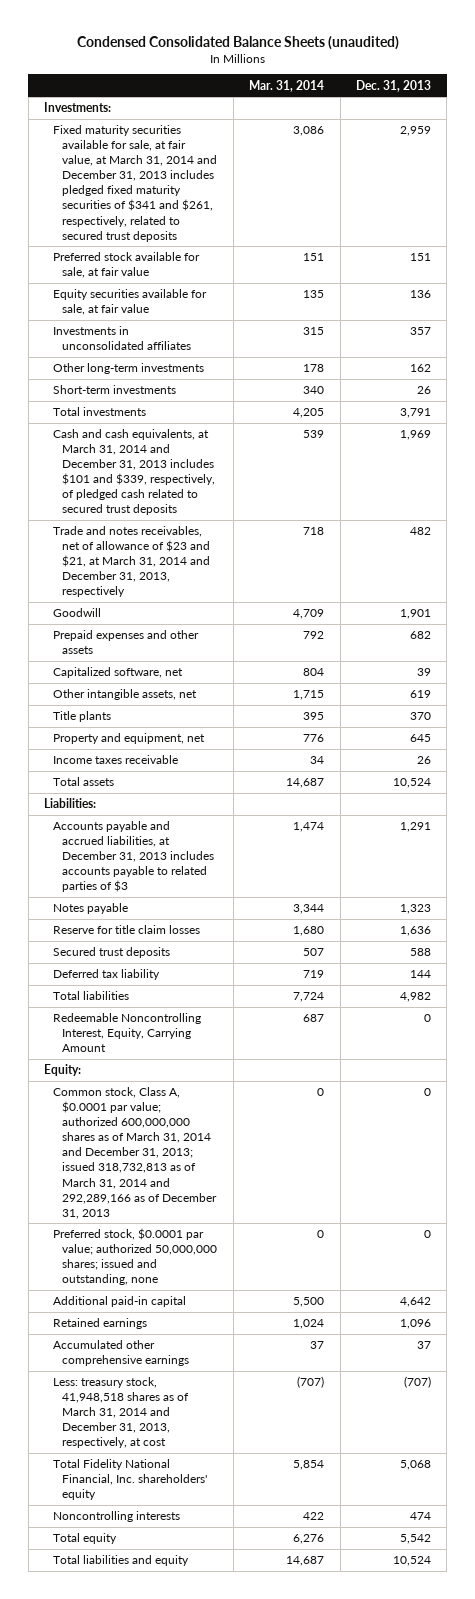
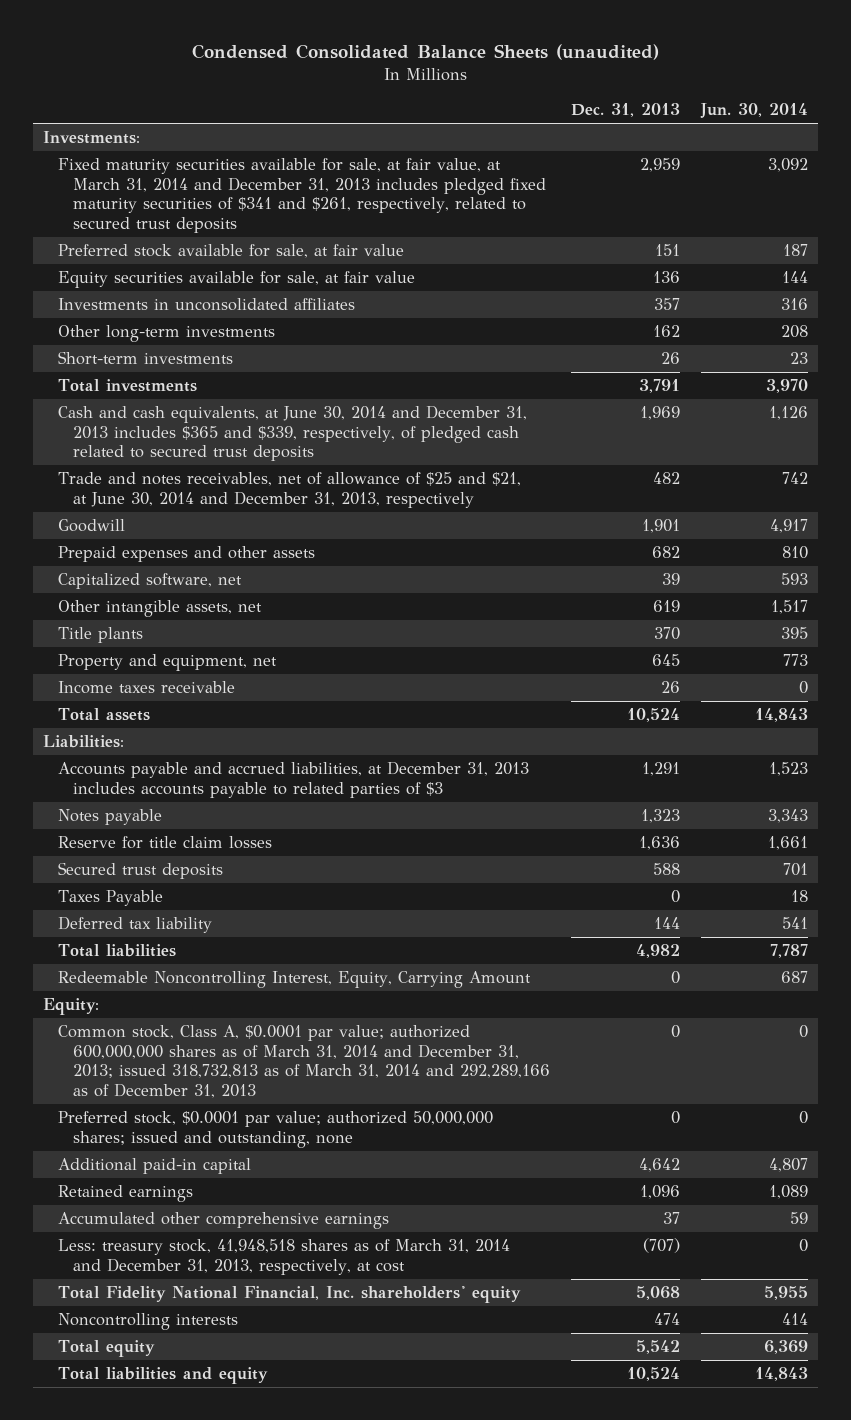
- | Mar. 31, 2014 | Dec. 31, 2013
+ | Dec. 31, 2013 | Jun. 30, 2014
- Cash and cash equivalents, at March 31, 2014 and December 31, 2013 includes $101 and $339, respectively, of pledged cash related to secured trust deposits | 539 | 1,969
- Trade and notes receivables, net of allowance of $23 and $21, at March 31, 2014 and December 31, 2013, respectively | 718 | 482
+ Cash and cash equivalents, at June 30, 2014 and December 31, 2013 includes $365 and $339, respectively, of pledged cash related to secured trust deposits | 1,969 | 1,126
+ Trade and notes receivables, net of allowance of $25 and $21, at June 30, 2014 and December 31, 2013, respectively | 482 | 742
+ Taxes Payable | 0 | 18

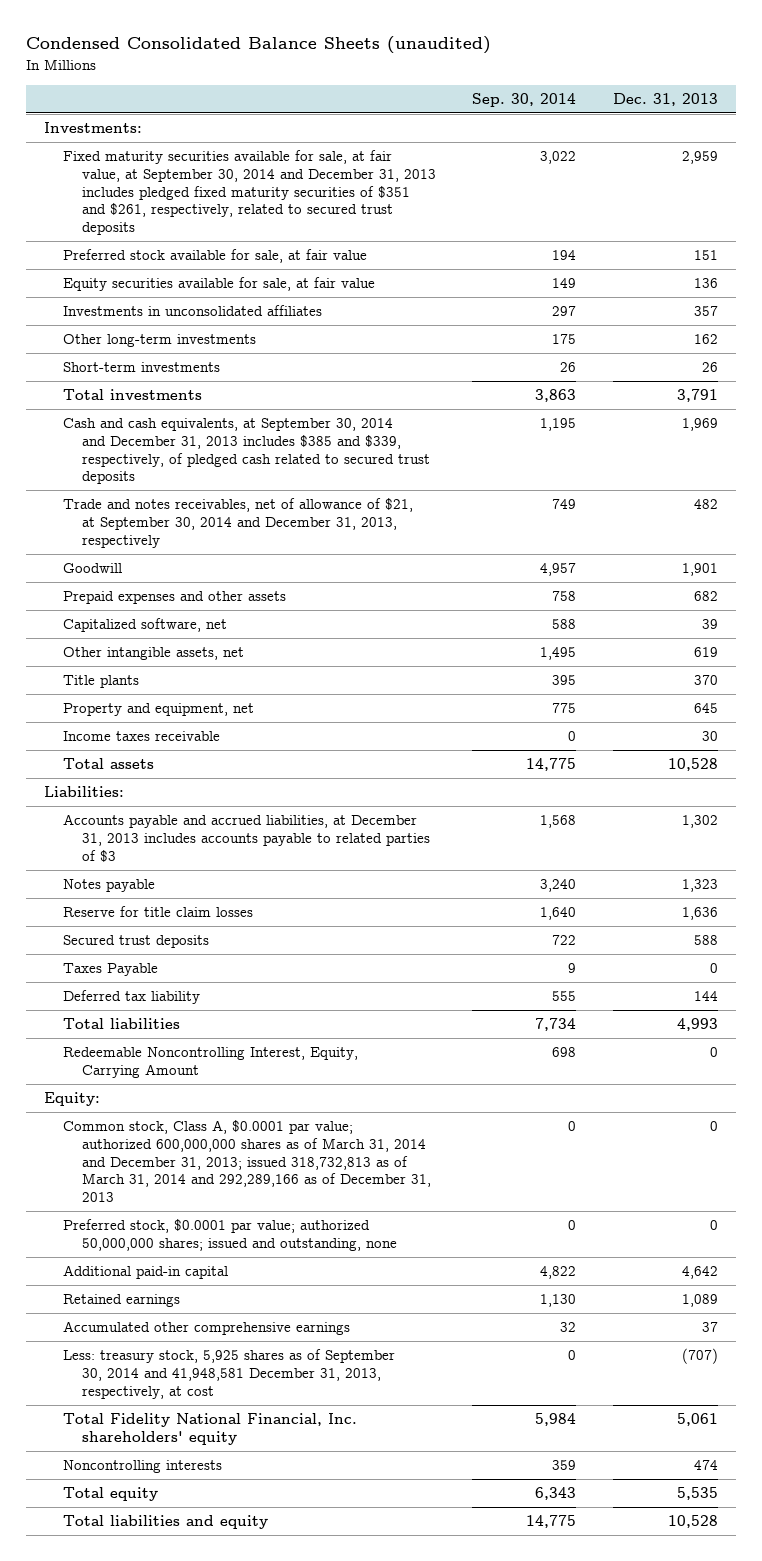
- | Dec. 31, 2013 | Jun. 30, 2014
+ | Sep. 30, 2014 | Dec. 31, 2013
- Fixed maturity securities available for sale, at fair value, at March 31, 2014 and December 31, 2013 includes pledged fixed maturity securities of $341 and $261, respectively, related to secured trust deposits | 2,959 | 3,092
+ Fixed maturity securities available for sale, at fair value, at September 30, 2014 and December 31, 2013 includes pledged fixed maturity securities of $351 and $261, respectively, related to secured trust deposits | 3,022 | 2,959
- Cash and cash equivalents, at June 30, 2014 and December 31, 2013 includes $365 and $339, respectively, of pledged cash related to secured trust deposits | 1,969 | 1,126
- Trade and notes receivables, net of allowance of $25 and $21, at June 30, 2014 and December 31, 2013, respectively | 482 | 742
+ Cash and cash equivalents, at September 30, 2014 and December 31, 2013 includes $385 and $339, respectively, of pledged cash related to secured trust deposits | 1,195 | 1,969
+ Trade and notes receivables, net of allowance of $21, at September 30, 2014 and December 31, 2013, respectively | 749 | 482
- Income taxes receivable | 26 | 0
- Total assets | 10,524 | 14,843
+ Income taxes receivable | 0 | 30
+ Total assets | 14,775 | 10,528
- Accounts payable and accrued liabilities, at December 31, 2013 includes accounts payable to related parties of $3 | 1,291 | 1,523
+ Accounts payable and accrued liabilities, at December 31, 2013 includes accounts payable to related parties of $3 | 1,568 | 1,302
- Total liabilities | 4,982 | 7,787
+ Total liabilities | 7,734 | 4,993
- Retained earnings | 1,096 | 1,089
+ Retained earnings | 1,130 | 1,089
- Less: treasury stock, 41,948,518 shares as of March 31, 2014 and December 31, 2013, respectively, at cost | (707) | 0
- Total Fidelity National Financial, Inc. shareholders' equity | 5,068 | 5,955
+ Less: treasury stock, 5,925 shares as of September 30, 2014 and 41,948,581 December 31, 2013, respectively, at cost | 0 | (707)
+ Total Fidelity National Financial, Inc. shareholders' equity | 5,984 | 5,061
- Total equity | 5,542 | 6,369
- Total liabilities and equity | 10,524 | 14,843
+ Total equity | 6,343 | 5,535
+ Total liabilities and equity | 14,775 | 10,528

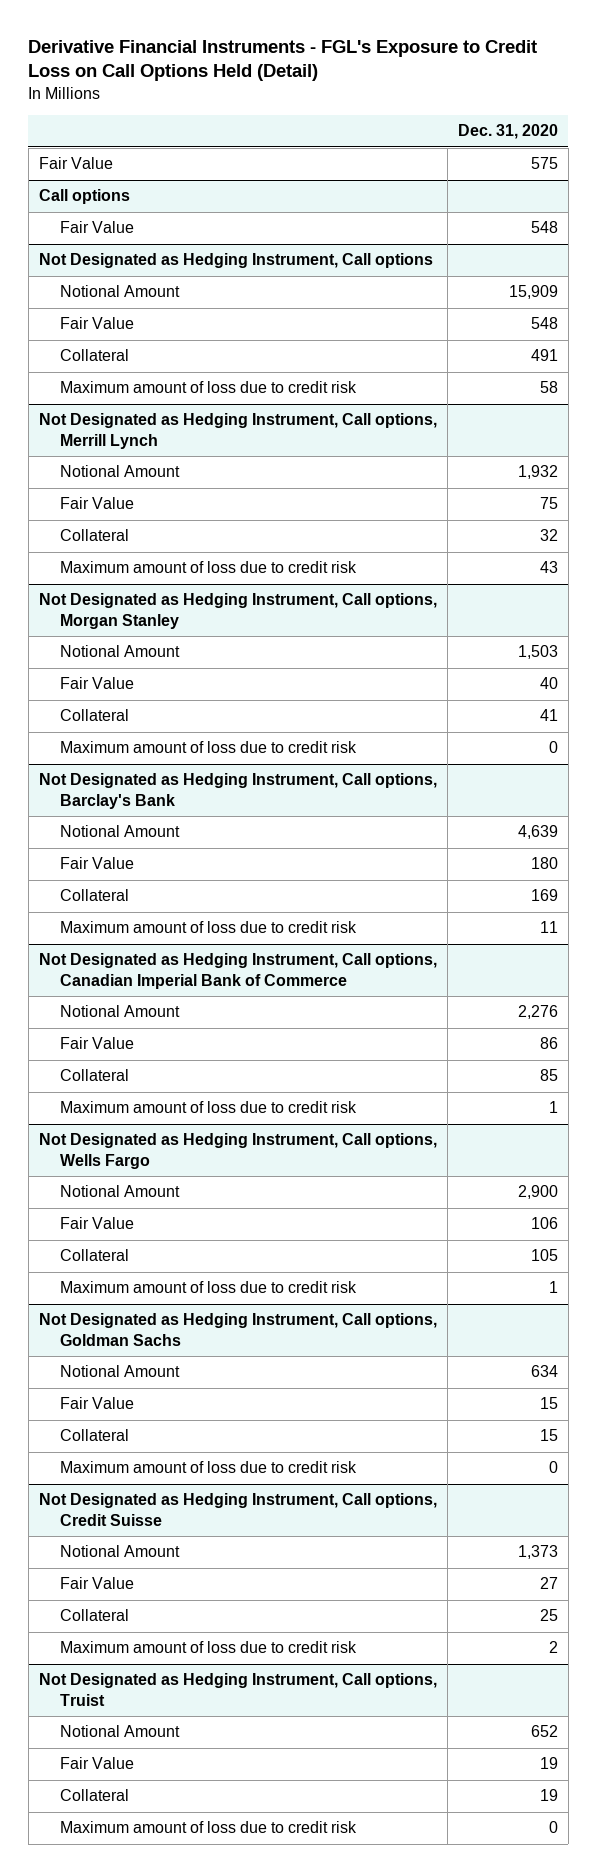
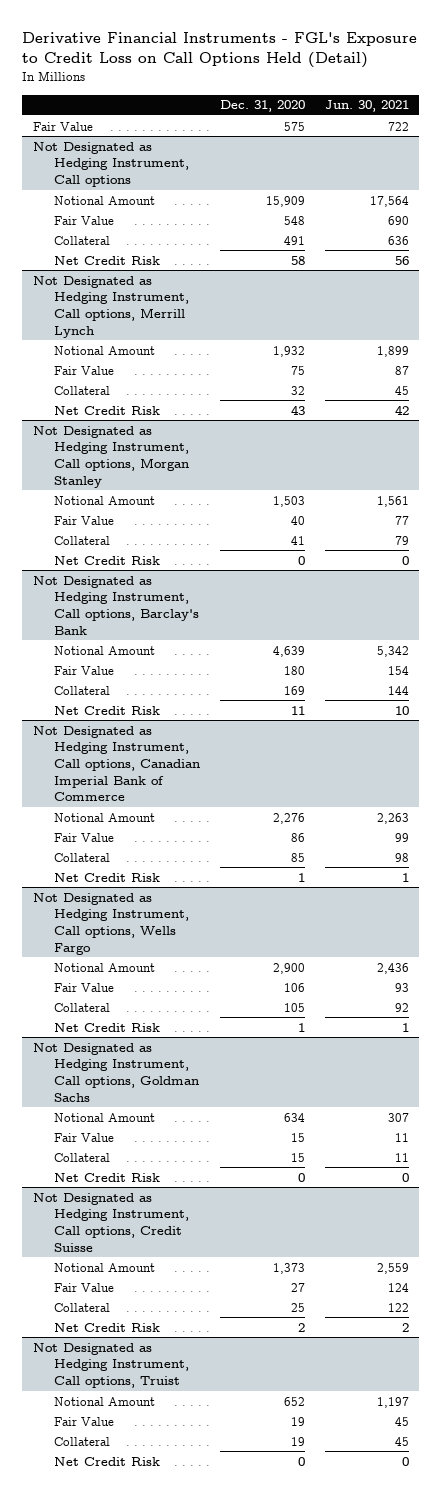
- | Dec. 31, 2020
+ | Dec. 31, 2020 | Jun. 30, 2021
- Call options
- Fair Value | 548
@ Not Designated as Hedging Instrument, Call options
- Maximum amount of loss due to credit risk | 58
+ Net Credit Risk | 58 | 56
@ Not Designated as Hedging Instrument, Call options, Merrill Lynch
- Maximum amount of loss due to credit risk | 43
+ Net Credit Risk | 43 | 42
@ Not Designated as Hedging Instrument, Call options, Morgan Stanley
- Maximum amount of loss due to credit risk | 0
+ Net Credit Risk | 0 | 0
@ Not Designated as Hedging Instrument, Call options, Barclay's Bank
- Maximum amount of loss due to credit risk | 11
+ Net Credit Risk | 11 | 10
@ Not Designated as Hedging Instrument, Call options, Canadian Imperial Bank of Commerce
- Maximum amount of loss due to credit risk | 1
+ Net Credit Risk | 1 | 1
@ Not Designated as Hedging Instrument, Call options, Wells Fargo
- Maximum amount of loss due to credit risk | 1
+ Net Credit Risk | 1 | 1
@ Not Designated as Hedging Instrument, Call options, Goldman Sachs
- Maximum amount of loss due to credit risk | 0
+ Net Credit Risk | 0 | 0
@ Not Designated as Hedging Instrument, Call options, Credit Suisse
- Maximum amount of loss due to credit risk | 2
+ Net Credit Risk | 2 | 2
@ Not Designated as Hedging Instrument, Call options, Truist
- Maximum amount of loss due to credit risk | 0
+ Net Credit Risk | 0 | 0

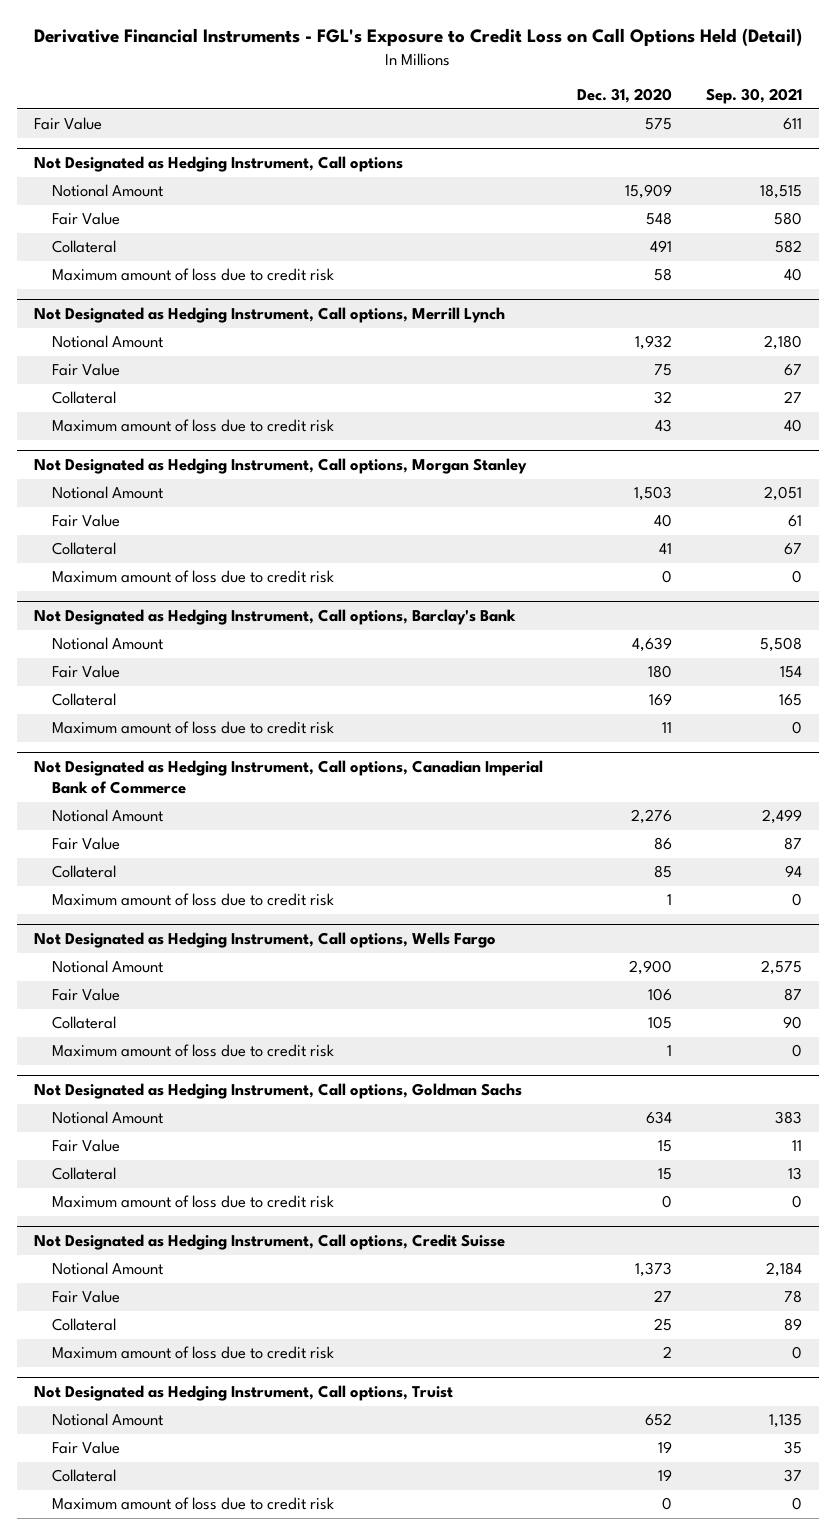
- | Dec. 31, 2020 | Jun. 30, 2021
+ | Dec. 31, 2020 | Sep. 30, 2021
@ Not Designated as Hedging Instrument, Call options
- Net Credit Risk | 58 | 56
+ Maximum amount of loss due to credit risk | 58 | 40
@ Not Designated as Hedging Instrument, Call options, Merrill Lynch
- Net Credit Risk | 43 | 42
+ Maximum amount of loss due to credit risk | 43 | 40
@ Not Designated as Hedging Instrument, Call options, Morgan Stanley
- Net Credit Risk | 0 | 0
+ Maximum amount of loss due to credit risk | 0 | 0
@ Not Designated as Hedging Instrument, Call options, Barclay's Bank
- Net Credit Risk | 11 | 10
+ Maximum amount of loss due to credit risk | 11 | 0
@ Not Designated as Hedging Instrument, Call options, Canadian Imperial Bank of Commerce
- Net Credit Risk | 1 | 1
+ Maximum amount of loss due to credit risk | 1 | 0
@ Not Designated as Hedging Instrument, Call options, Wells Fargo
- Net Credit Risk | 1 | 1
+ Maximum amount of loss due to credit risk | 1 | 0
@ Not Designated as Hedging Instrument, Call options, Goldman Sachs
- Net Credit Risk | 0 | 0
+ Maximum amount of loss due to credit risk | 0 | 0
@ Not Designated as Hedging Instrument, Call options, Credit Suisse
- Net Credit Risk | 2 | 2
+ Maximum amount of loss due to credit risk | 2 | 0
@ Not Designated as Hedging Instrument, Call options, Truist
- Net Credit Risk | 0 | 0
+ Maximum amount of loss due to credit risk | 0 | 0

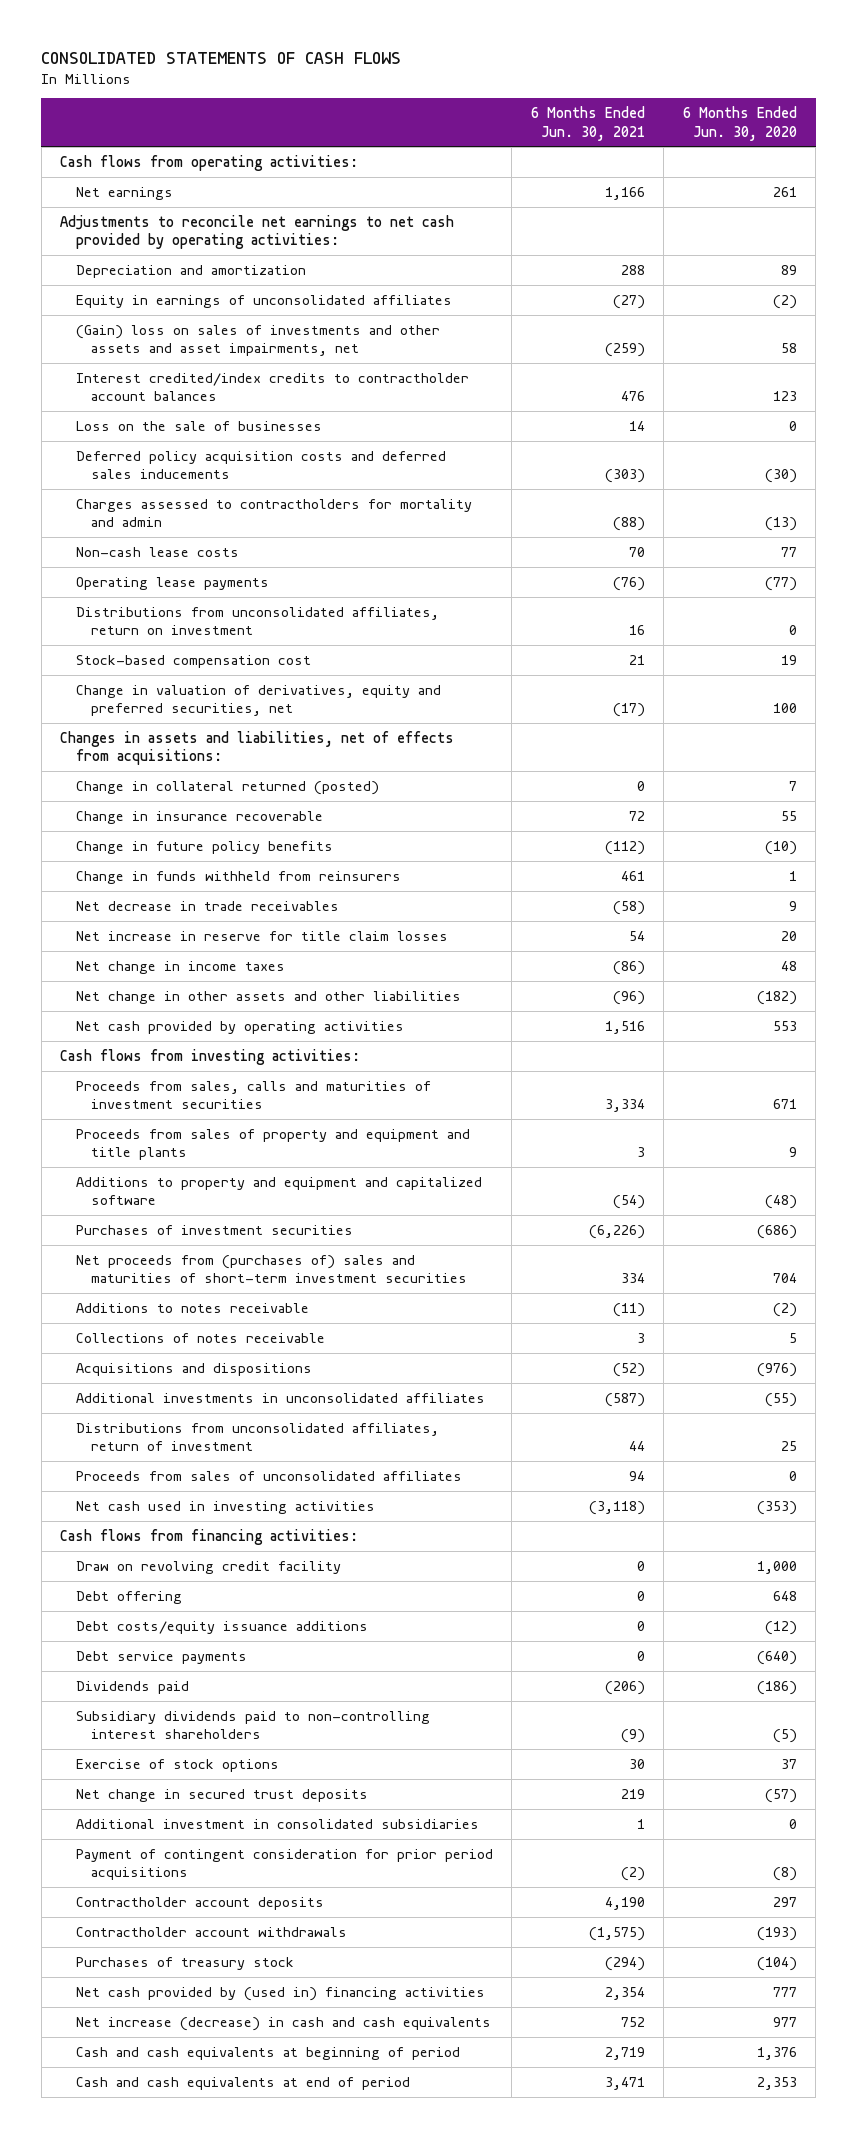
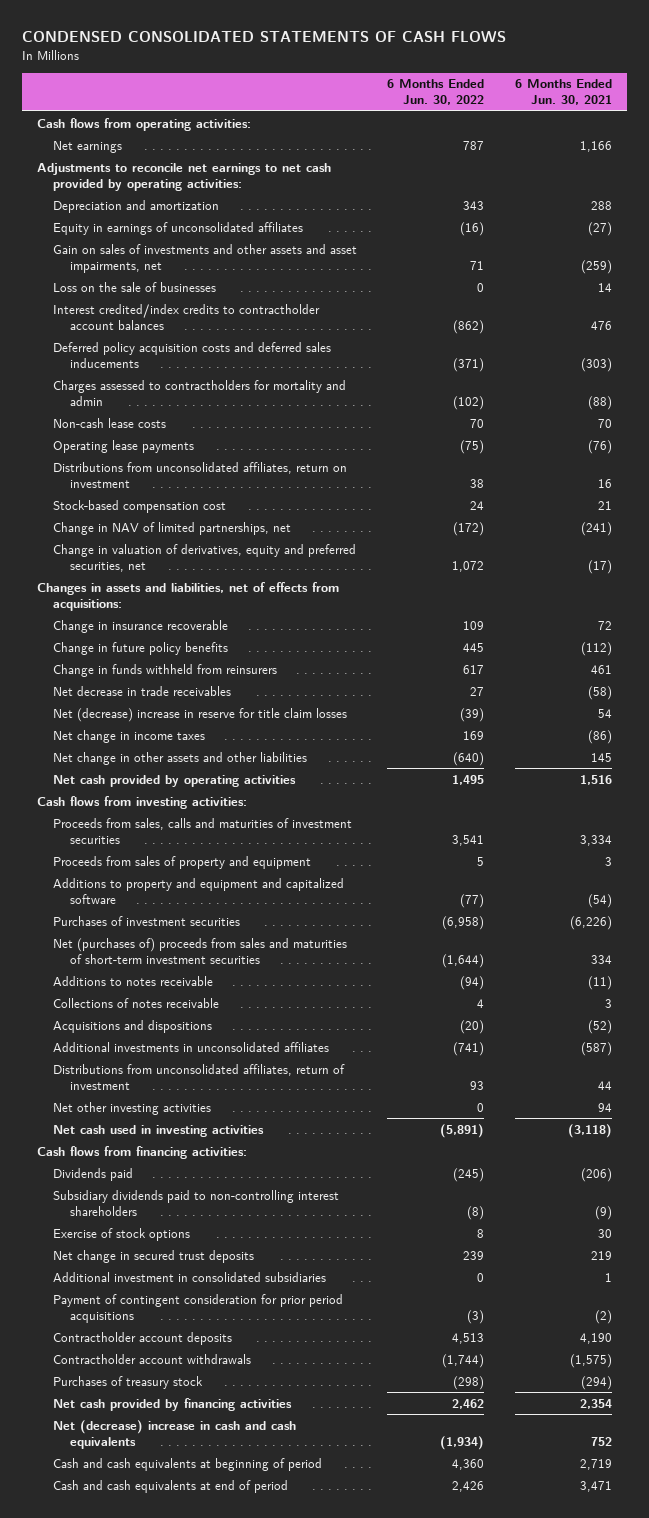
- CONSOLIDATED STATEMENTS OF CASH FLOWS
+ CONDENSED CONSOLIDATED STATEMENTS OF CASH FLOWS
- | 6 Months Ended Jun. 30, 2021 | 6 Months Ended Jun. 30, 2020
+ | 6 Months Ended Jun. 30, 2022 | 6 Months Ended Jun. 30, 2021
- (Gain) loss on sales of investments and other assets and asset impairments, net | (259) | 58
+ Gain on sales of investments and other assets and asset impairments, net | 71 | (259)
moved down: Interest credited/index credits to contractholder account balances | (862) | 476
+ Change in NAV of limited partnerships, net | (172) | (241)
- Change in collateral returned (posted) | 0 | 7
- Net increase in reserve for title claim losses | 54 | 20
+ Net (decrease) increase in reserve for title claim losses | (39) | 54
- Net change in other assets and other liabilities | (96) | (182)
+ Net change in other assets and other liabilities | (640) | 145
- Proceeds from sales of property and equipment and title plants | 3 | 9
+ Proceeds from sales of property and equipment | 5 | 3
- Net proceeds from (purchases of) sales and maturities of short-term investment securities | 334 | 704
+ Net (purchases of) proceeds from sales and maturities of short-term investment securities | (1,644) | 334
- Proceeds from sales of unconsolidated affiliates | 94 | 0
+ Net other investing activities | 0 | 94
- Draw on revolving credit facility | 0 | 1,000
- Debt offering | 0 | 648
- Debt costs/equity issuance additions | 0 | (12)
- Debt service payments | 0 | (640)
- Net cash provided by (used in) financing activities | 2,354 | 777
- Net increase (decrease) in cash and cash equivalents | 752 | 977
+ Net cash provided by financing activities | 2,462 | 2,354
+ Net (decrease) increase in cash and cash equivalents | (1,934) | 752

